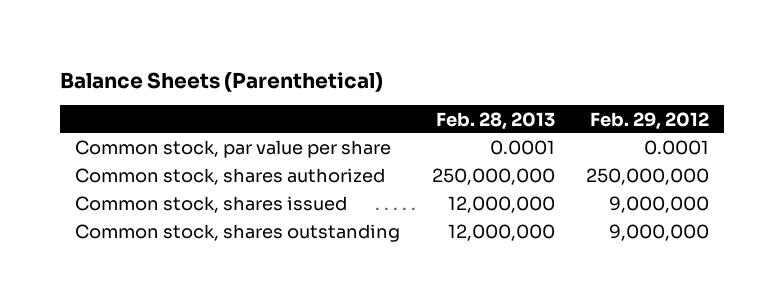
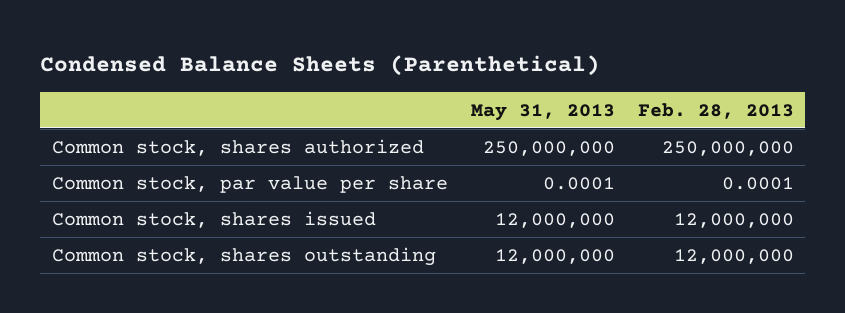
- Balance Sheets (Parenthetical)
+ Condensed Balance Sheets (Parenthetical)
- | Feb. 28, 2013 | Feb. 29, 2012
+ | May 31, 2013 | Feb. 28, 2013
moved down: Common stock, par value per share | 0.0001 | 0.0001

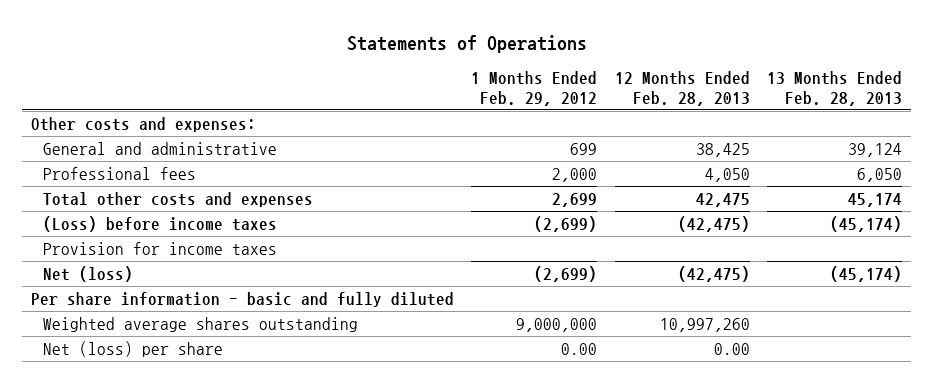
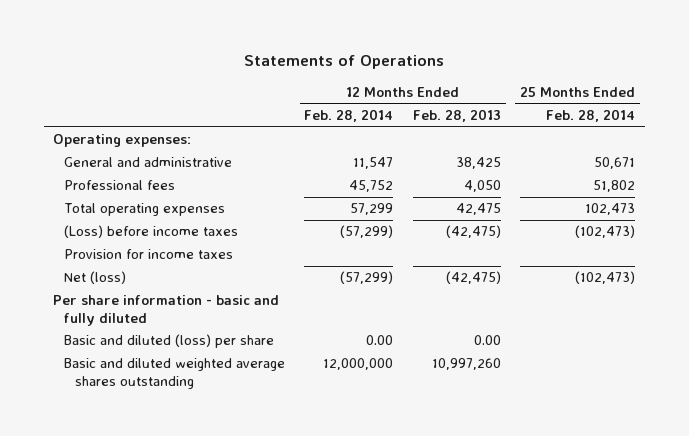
- | 1 Months Ended Feb. 29, 2012 | 12 Months Ended Feb. 28, 2013 | 13 Months Ended Feb. 28, 2013
+ | 12 Months Ended Feb. 28, 2014 | 12 Months Ended Feb. 28, 2013 | 25 Months Ended Feb. 28, 2014
- Other costs and expenses:
+ Operating expenses:
- Total other costs and expenses | 2,699 | 42,475 | 45,174
+ Total operating expenses | 57,299 | 42,475 | 102,473
- Weighted average shares outstanding | 9,000,000 | 10,997,260 |
- Net (loss) per share | 0.00 | 0.00 |
+ Basic and diluted (loss) per share | 0.00 | 0.00 |
+ Basic and diluted weighted average shares outstanding | 12,000,000 | 10,997,260 |

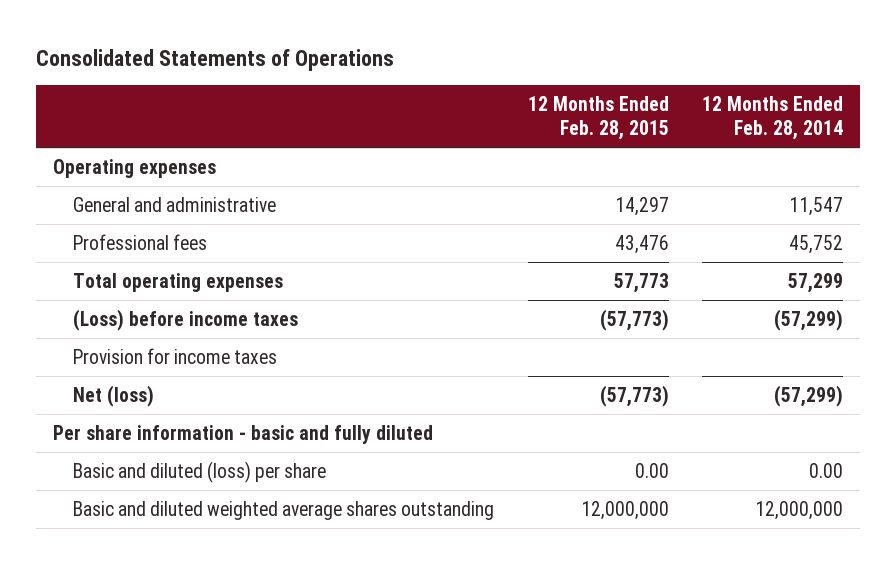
- Statements of Operations
+ Consolidated Statements of Operations
- | 12 Months Ended Feb. 28, 2014 | 12 Months Ended Feb. 28, 2013 | 25 Months Ended Feb. 28, 2014
+ | 12 Months Ended Feb. 28, 2015 | 12 Months Ended Feb. 28, 2014
- Operating expenses:
+ Operating expenses

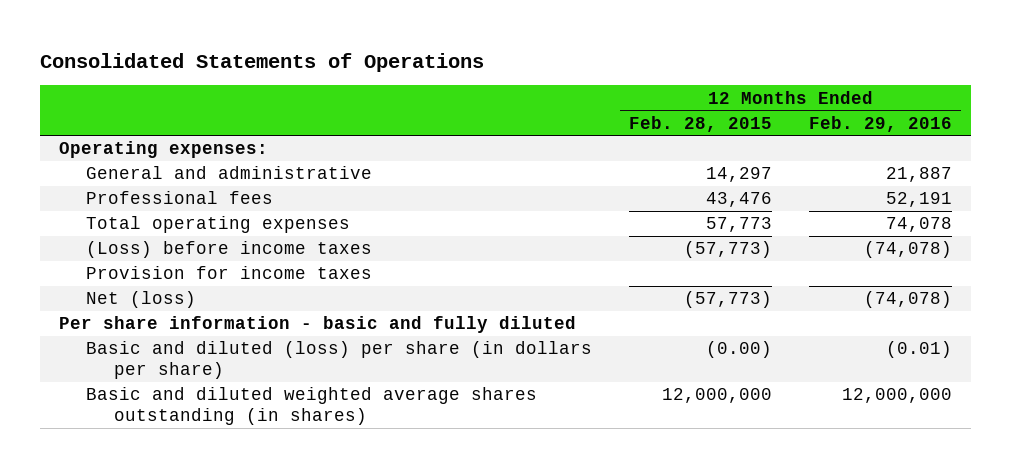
- | 12 Months Ended Feb. 28, 2015 | 12 Months Ended Feb. 28, 2014
+ | 12 Months Ended Feb. 28, 2015 | 12 Months Ended Feb. 29, 2016
- Operating expenses
+ Operating expenses:
- Basic and diluted (loss) per share | 0.00 | 0.00
- Basic and diluted weighted average shares outstanding | 12,000,000 | 12,000,000
+ Basic and diluted (loss) per share (in dollars per share) | (0.00) | (0.01)
+ Basic and diluted weighted average shares outstanding (in shares) | 12,000,000 | 12,000,000

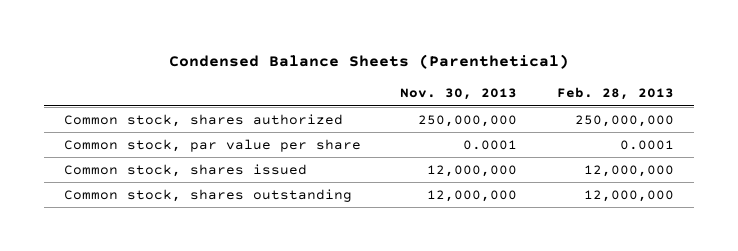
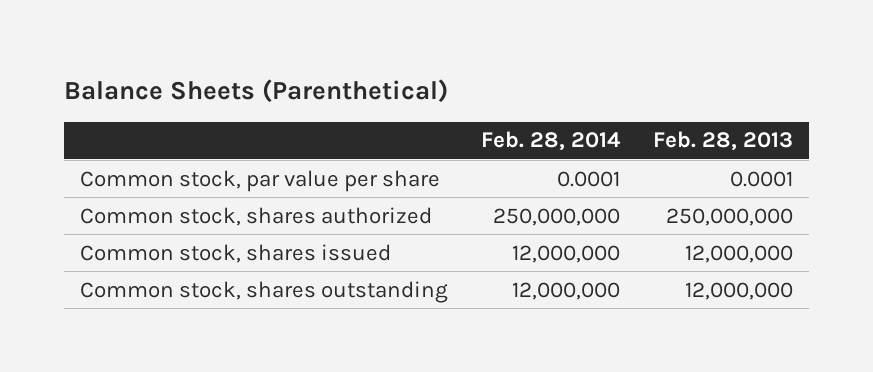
- Condensed Balance Sheets (Parenthetical)
+ Balance Sheets (Parenthetical)
- | Nov. 30, 2013 | Feb. 28, 2013
+ | Feb. 28, 2014 | Feb. 28, 2013
moved down: Common stock, shares authorized | 250,000,000 | 250,000,000

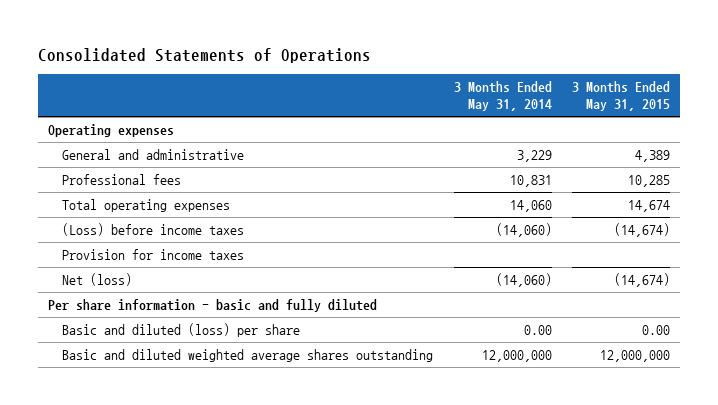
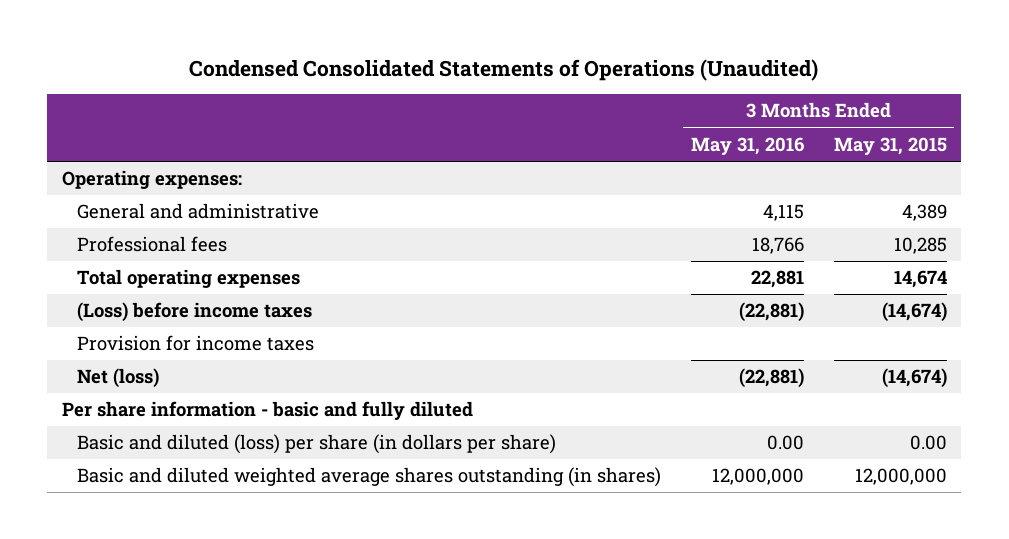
- Consolidated Statements of Operations
+ Condensed Consolidated Statements of Operations (Unaudited)
- | 3 Months Ended May 31, 2014 | 3 Months Ended May 31, 2015
+ | 3 Months Ended May 31, 2016 | 3 Months Ended May 31, 2015
- Operating expenses
+ Operating expenses:
- Basic and diluted (loss) per share | 0.00 | 0.00
- Basic and diluted weighted average shares outstanding | 12,000,000 | 12,000,000
+ Basic and diluted (loss) per share (in dollars per share) | 0.00 | 0.00
+ Basic and diluted weighted average shares outstanding (in shares) | 12,000,000 | 12,000,000

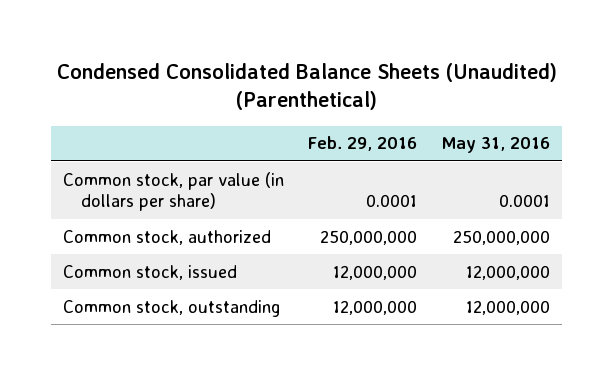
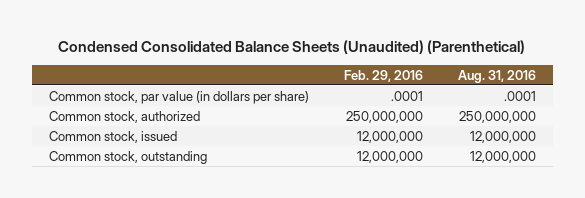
- | Feb. 29, 2016 | May 31, 2016
+ | Feb. 29, 2016 | Aug. 31, 2016
- Common stock, par value (in dollars per share) | 0.0001 | 0.0001
+ Common stock, par value (in dollars per share) | .0001 | .0001

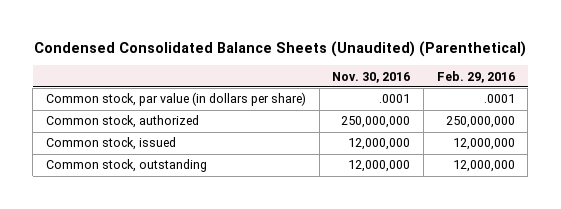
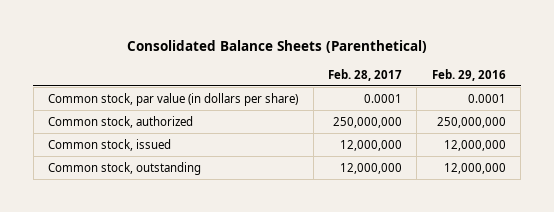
- Condensed Consolidated Balance Sheets (Unaudited) (Parenthetical)
+ Consolidated Balance Sheets (Parenthetical)
- | Nov. 30, 2016 | Feb. 29, 2016
+ | Feb. 28, 2017 | Feb. 29, 2016
- Common stock, par value (in dollars per share) | .0001 | .0001
+ Common stock, par value (in dollars per share) | 0.0001 | 0.0001

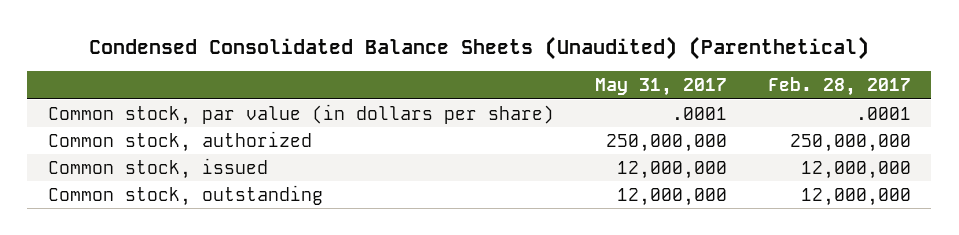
- Consolidated Balance Sheets (Parenthetical)
+ Condensed Consolidated Balance Sheets (Unaudited) (Parenthetical)
- | Feb. 28, 2017 | Feb. 29, 2016
+ | May 31, 2017 | Feb. 28, 2017
- Common stock, par value (in dollars per share) | 0.0001 | 0.0001
+ Common stock, par value (in dollars per share) | .0001 | .0001

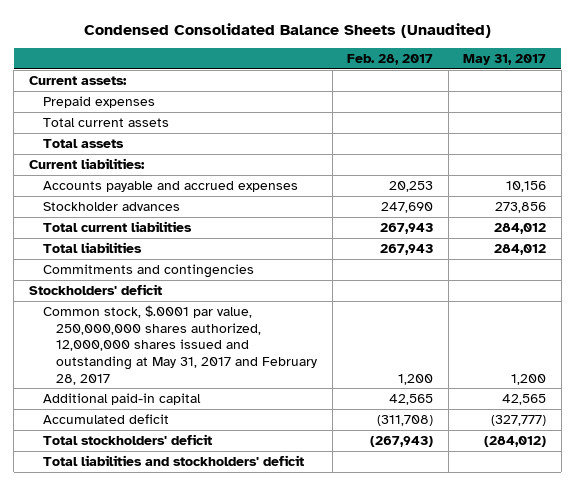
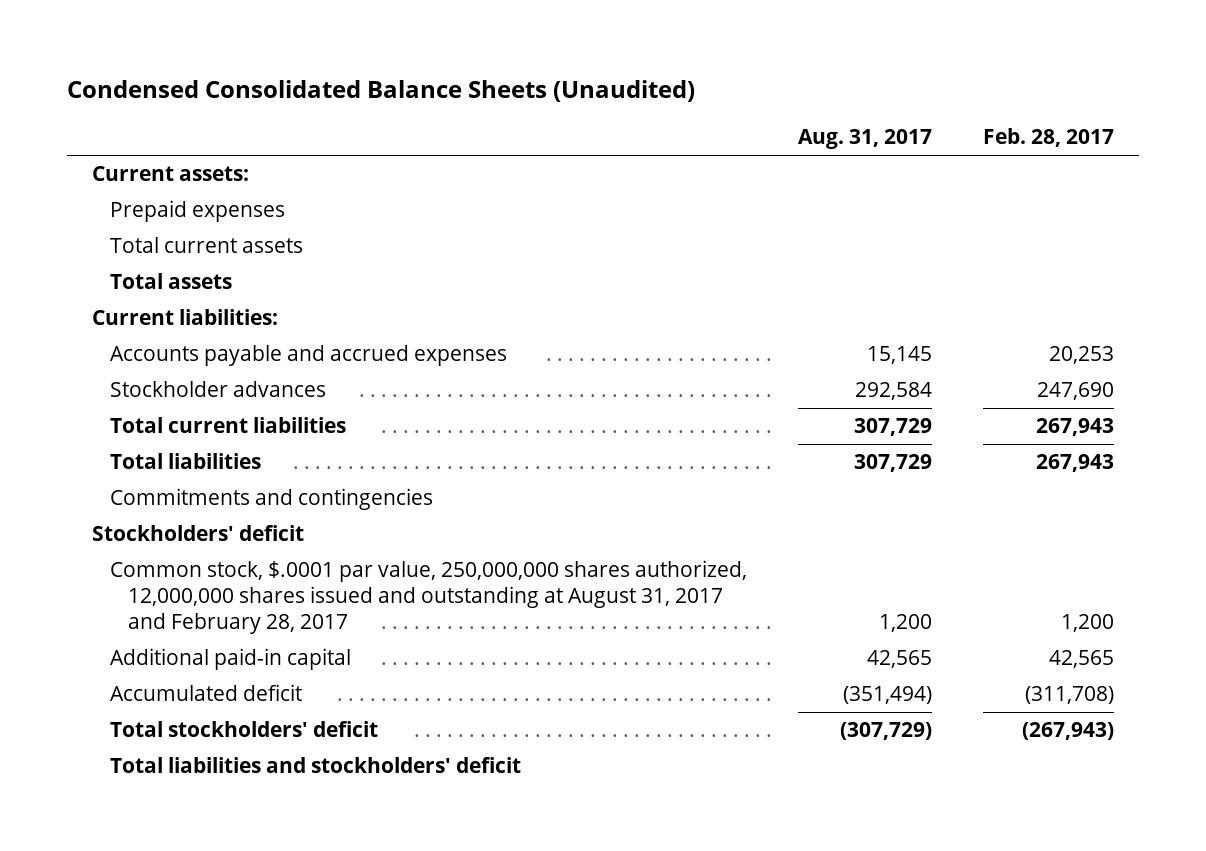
- | Feb. 28, 2017 | May 31, 2017
+ | Aug. 31, 2017 | Feb. 28, 2017
- Common stock, $.0001 par value, 250,000,000 shares authorized, 12,000,000 shares issued and outstanding at May 31, 2017 and February 28, 2017 | 1,200 | 1,200
+ Common stock, $.0001 par value, 250,000,000 shares authorized, 12,000,000 shares issued and outstanding at August 31, 2017 and February 28, 2017 | 1,200 | 1,200

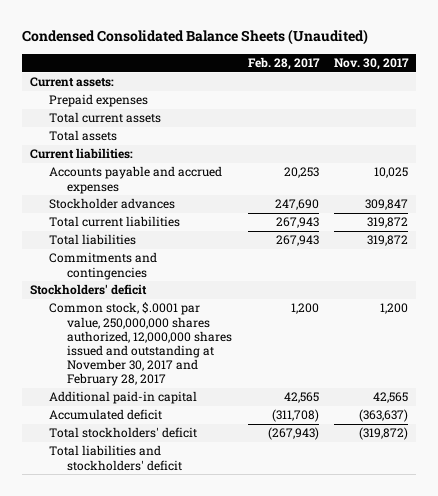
- | Aug. 31, 2017 | Feb. 28, 2017
+ | Feb. 28, 2017 | Nov. 30, 2017
- Common stock, $.0001 par value, 250,000,000 shares authorized, 12,000,000 shares issued and outstanding at August 31, 2017 and February 28, 2017 | 1,200 | 1,200
+ Common stock, $.0001 par value, 250,000,000 shares authorized, 12,000,000 shares issued and outstanding at November 30, 2017 and February 28, 2017 | 1,200 | 1,200

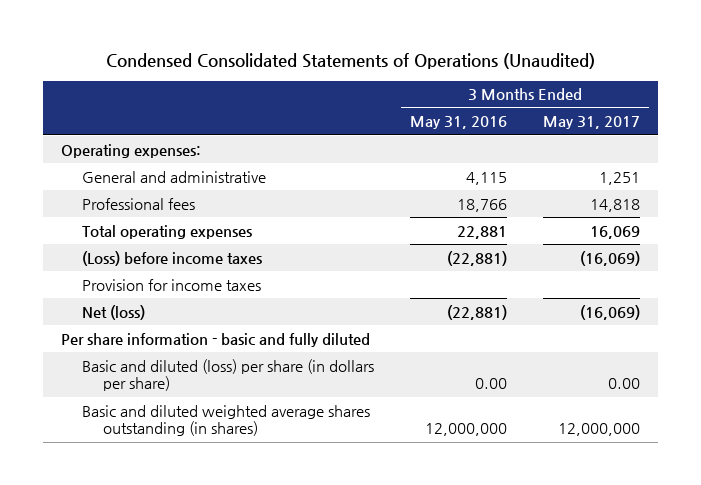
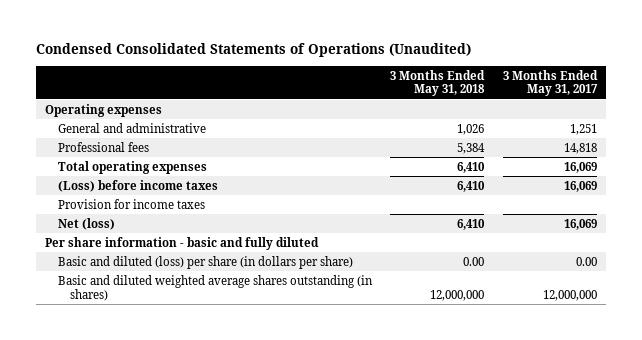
- | 3 Months Ended May 31, 2016 | 3 Months Ended May 31, 2017
+ | 3 Months Ended May 31, 2018 | 3 Months Ended May 31, 2017
- Operating expenses:
+ Operating expenses
- (Loss) before income taxes | (22,881) | (16,069)
+ (Loss) before income taxes | 6,410 | 16,069
- Net (loss) | (22,881) | (16,069)
+ Net (loss) | 6,410 | 16,069

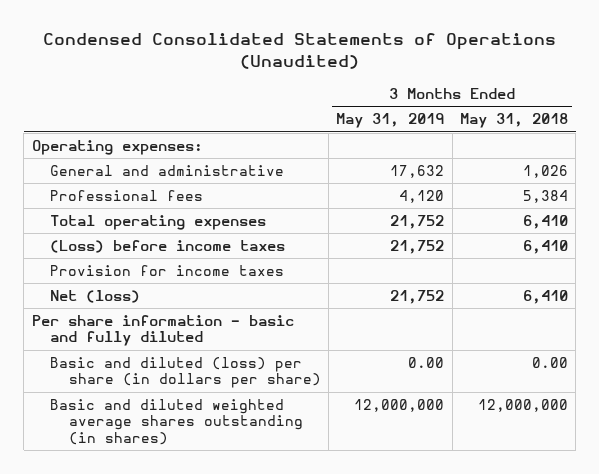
- | 3 Months Ended May 31, 2018 | 3 Months Ended May 31, 2017
+ | 3 Months Ended May 31, 2019 | 3 Months Ended May 31, 2018
- Operating expenses
+ Operating expenses:

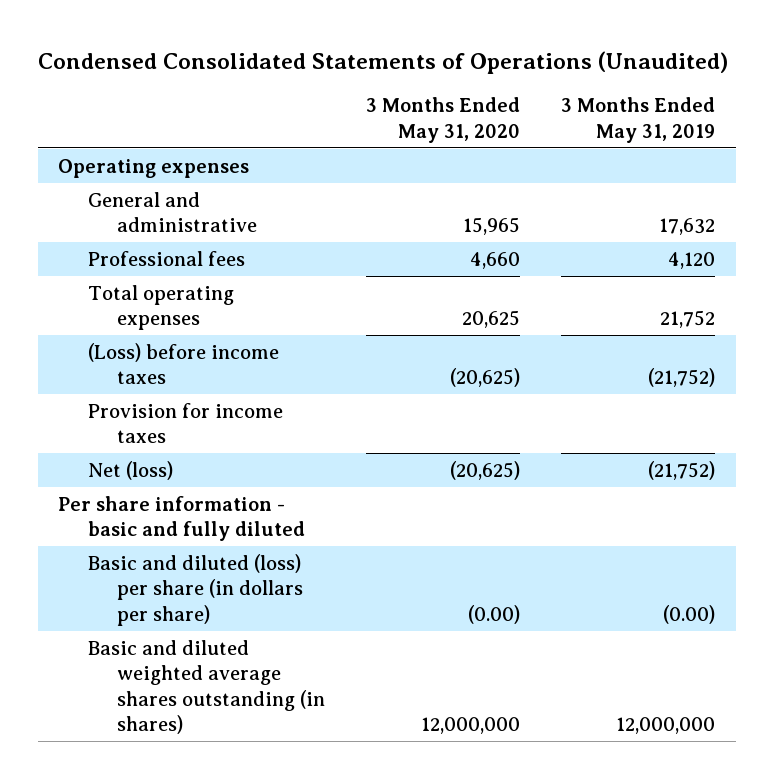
- | 3 Months Ended May 31, 2019 | 3 Months Ended May 31, 2018
+ | 3 Months Ended May 31, 2020 | 3 Months Ended May 31, 2019
- Operating expenses:
+ Operating expenses
- (Loss) before income taxes | 21,752 | 6,410
+ (Loss) before income taxes | (20,625) | (21,752)
- Net (loss) | 21,752 | 6,410
+ Net (loss) | (20,625) | (21,752)
- Basic and diluted (loss) per share (in dollars per share) | 0.00 | 0.00
+ Basic and diluted (loss) per share (in dollars per share) | (0.00) | (0.00)

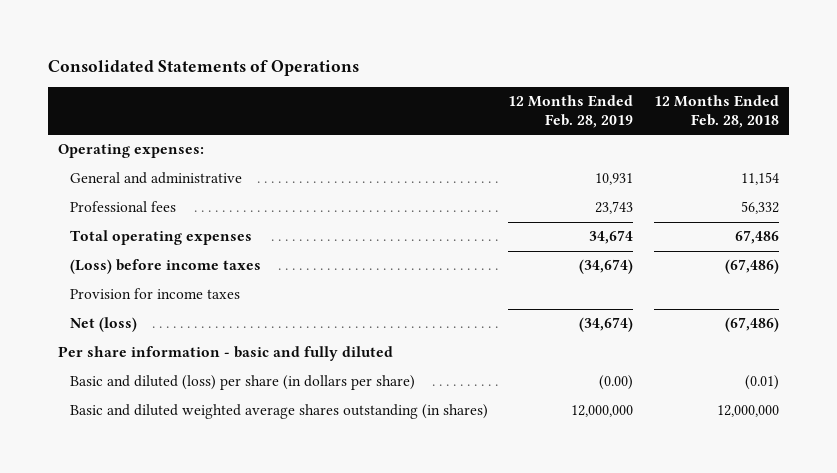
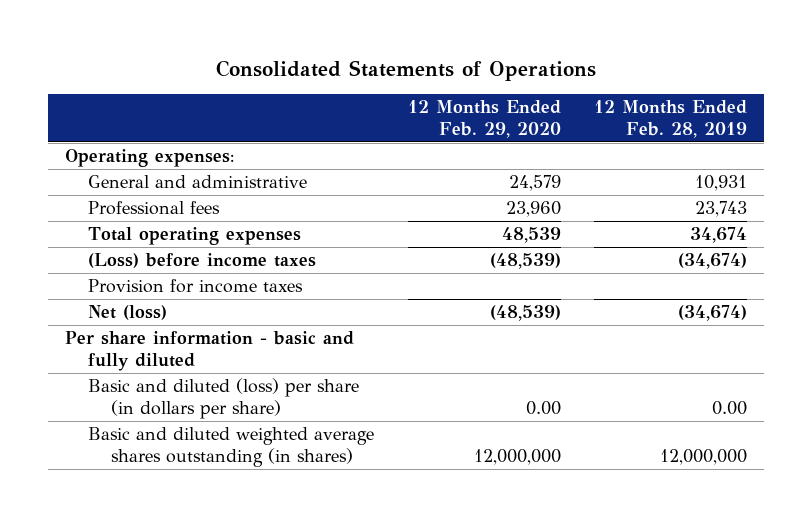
- | 12 Months Ended Feb. 28, 2019 | 12 Months Ended Feb. 28, 2018
+ | 12 Months Ended Feb. 29, 2020 | 12 Months Ended Feb. 28, 2019
- Basic and diluted (loss) per share (in dollars per share) | (0.00) | (0.01)
+ Basic and diluted (loss) per share (in dollars per share) | 0.00 | 0.00

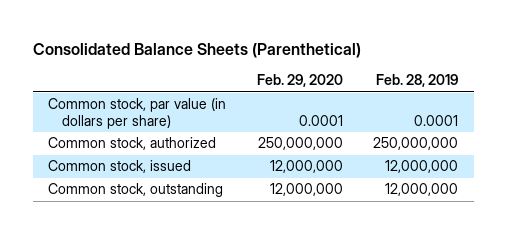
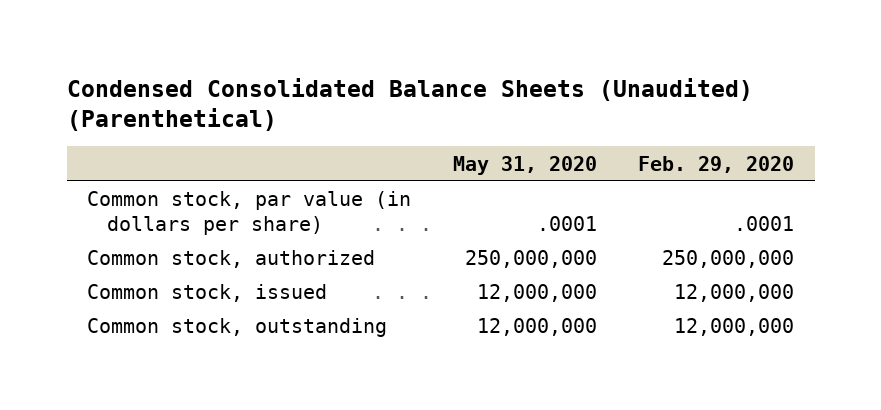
- Consolidated Balance Sheets (Parenthetical)
+ Condensed Consolidated Balance Sheets (Unaudited) (Parenthetical)
- | Feb. 29, 2020 | Feb. 28, 2019
+ | May 31, 2020 | Feb. 29, 2020
- Common stock, par value (in dollars per share) | 0.0001 | 0.0001
+ Common stock, par value (in dollars per share) | .0001 | .0001

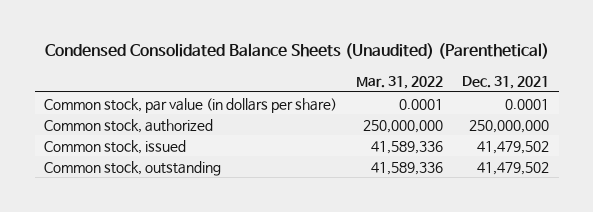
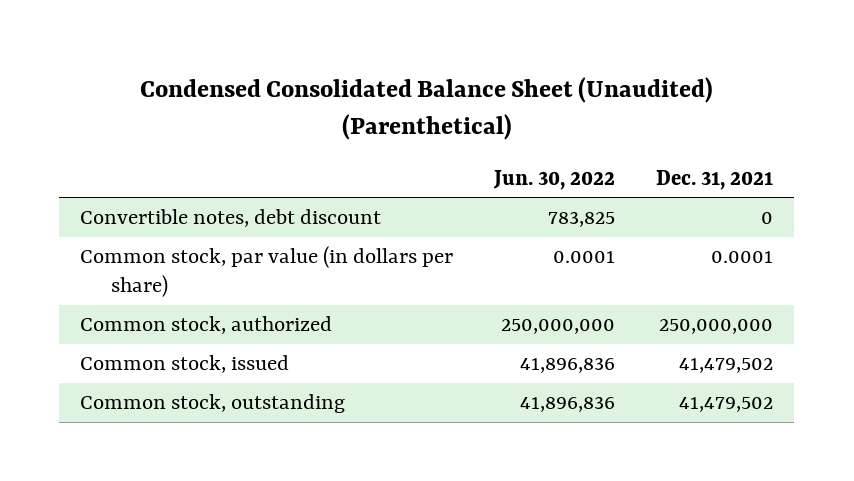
- Condensed Consolidated Balance Sheets (Unaudited) (Parenthetical)
+ Condensed Consolidated Balance Sheet (Unaudited) (Parenthetical)
- | Mar. 31, 2022 | Dec. 31, 2021
+ | Jun. 30, 2022 | Dec. 31, 2021
+ Convertible notes, debt discount | 783,825 | 0

